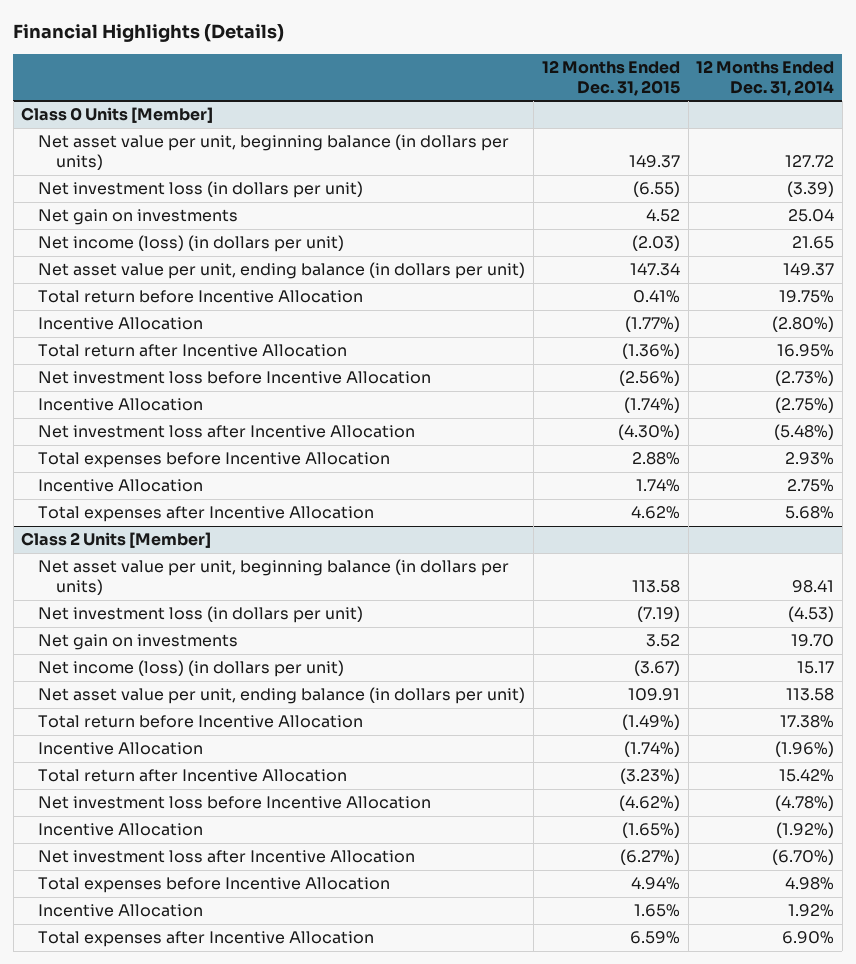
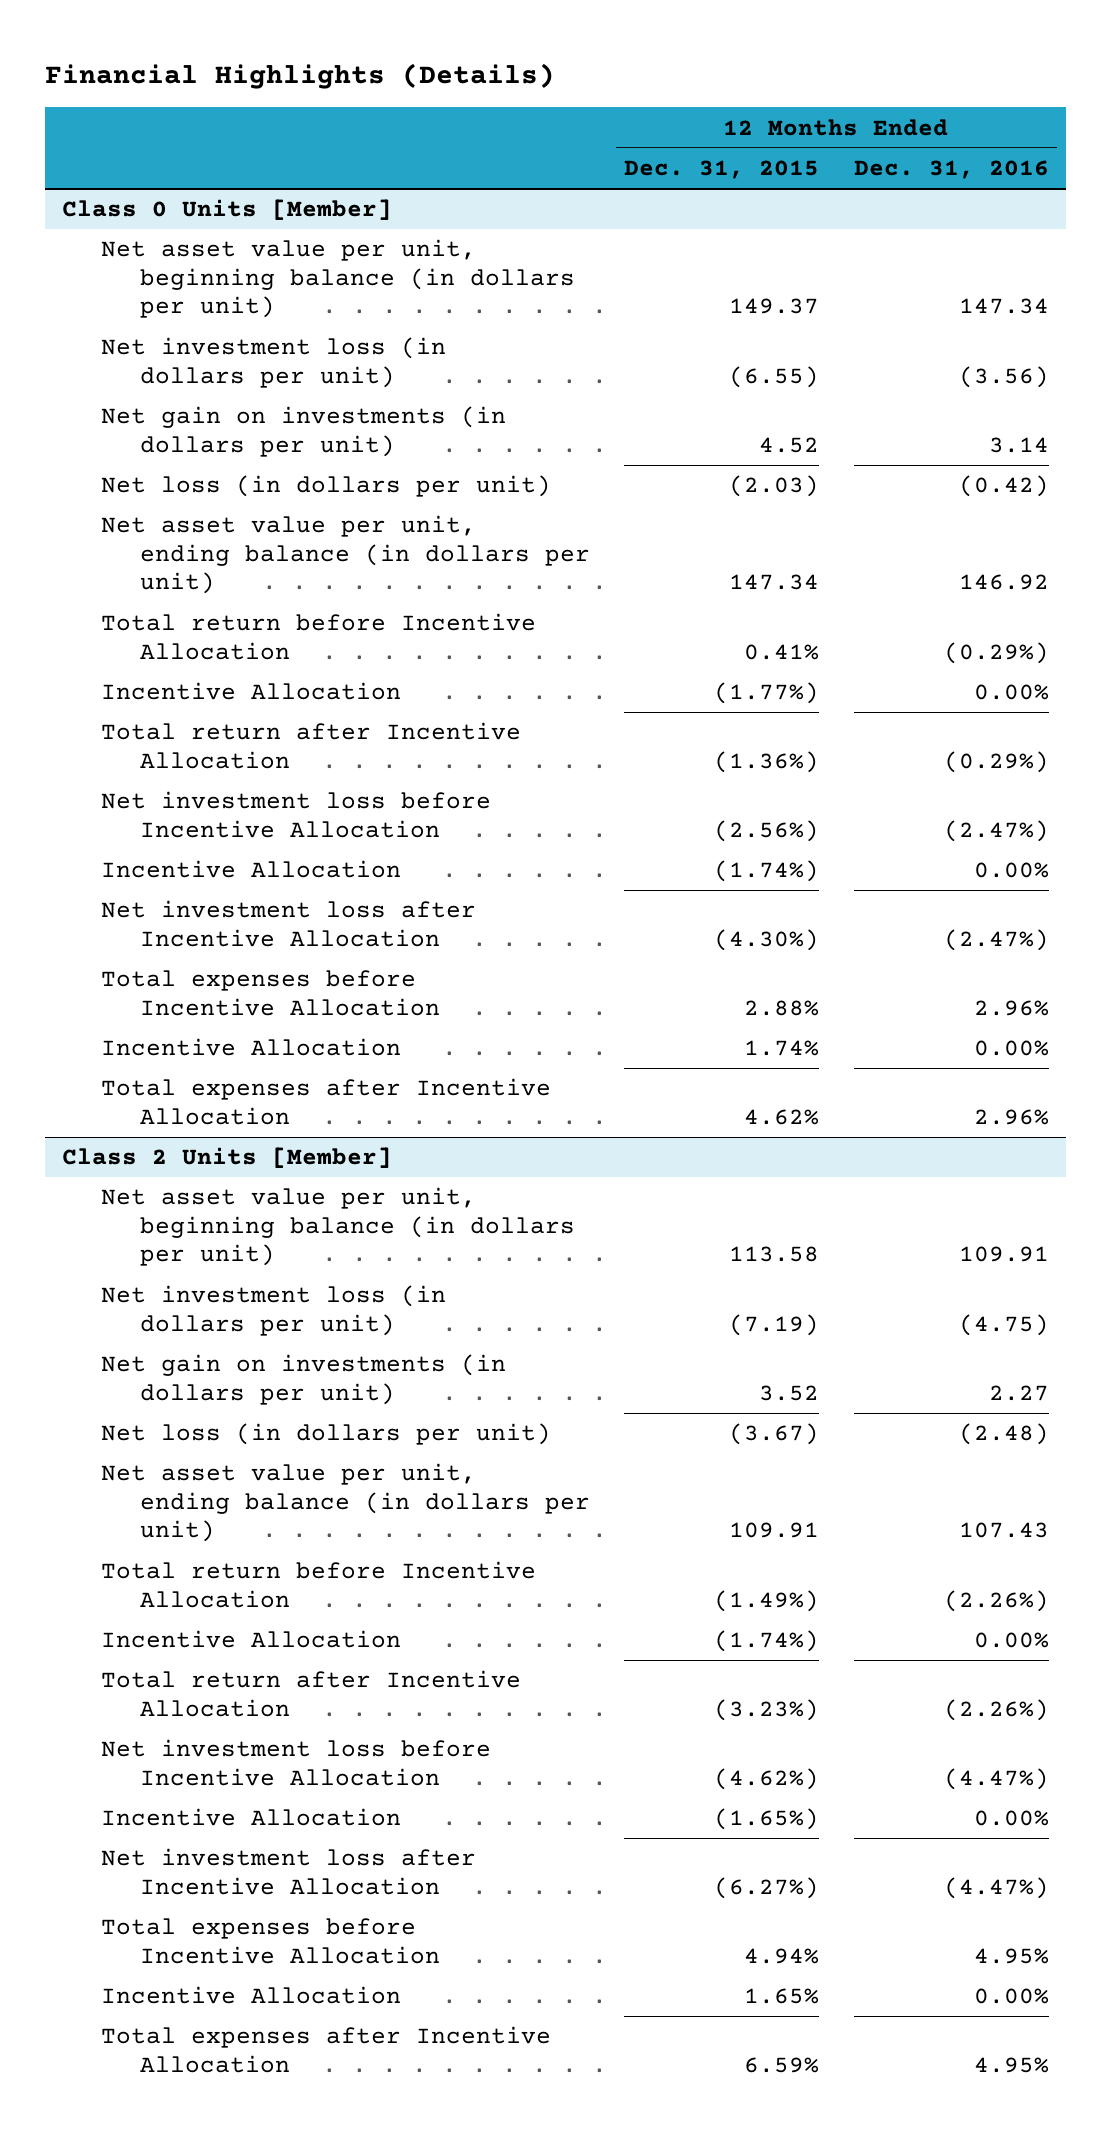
- | 12 Months Ended Dec. 31, 2015 | 12 Months Ended Dec. 31, 2014
+ | 12 Months Ended Dec. 31, 2015 | 12 Months Ended Dec. 31, 2016
@ Class 0 Units [Member]
- Net asset value per unit, beginning balance (in dollars per units) | 149.37 | 127.72
+ Net asset value per unit, beginning balance (in dollars per unit) | 149.37 | 147.34
- Net gain on investments | 4.52 | 25.04
- Net income (loss) (in dollars per unit) | (2.03) | 21.65
+ Net gain on investments (in dollars per unit) | 4.52 | 3.14
+ Net loss (in dollars per unit) | (2.03) | (0.42)
@ Class 2 Units [Member]
- Net asset value per unit, beginning balance (in dollars per units) | 113.58 | 98.41
+ Net asset value per unit, beginning balance (in dollars per unit) | 113.58 | 109.91
- Net gain on investments | 3.52 | 19.70
- Net income (loss) (in dollars per unit) | (3.67) | 15.17
+ Net gain on investments (in dollars per unit) | 3.52 | 2.27
+ Net loss (in dollars per unit) | (3.67) | (2.48)

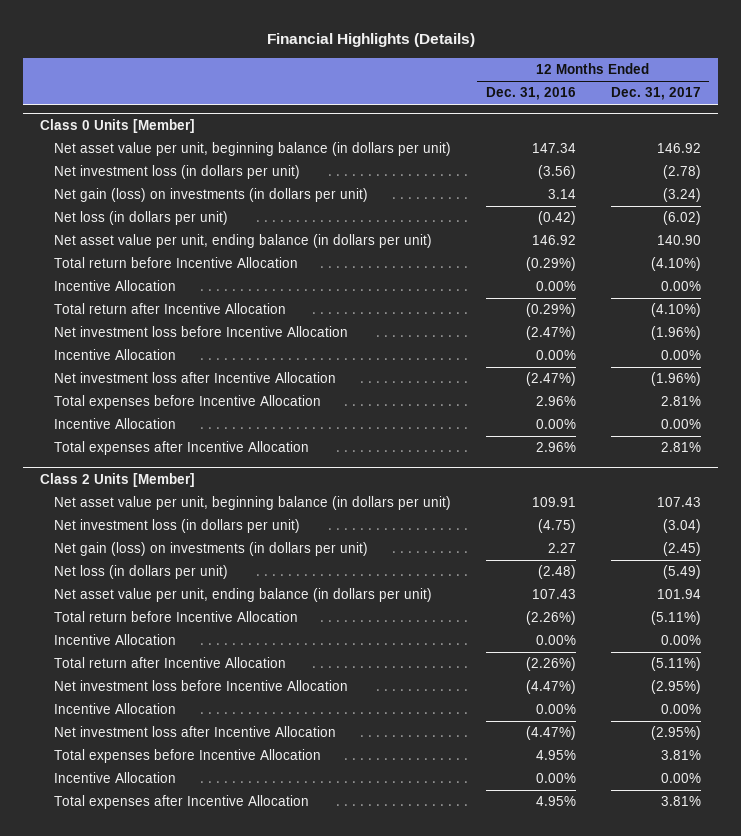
- | 12 Months Ended Dec. 31, 2015 | 12 Months Ended Dec. 31, 2016
+ | 12 Months Ended Dec. 31, 2016 | 12 Months Ended Dec. 31, 2017
@ Class 0 Units [Member]
- Net gain on investments (in dollars per unit) | 4.52 | 3.14
+ Net gain (loss) on investments (in dollars per unit) | 3.14 | (3.24)
@ Class 2 Units [Member]
- Net gain on investments (in dollars per unit) | 3.52 | 2.27
+ Net gain (loss) on investments (in dollars per unit) | 2.27 | (2.45)

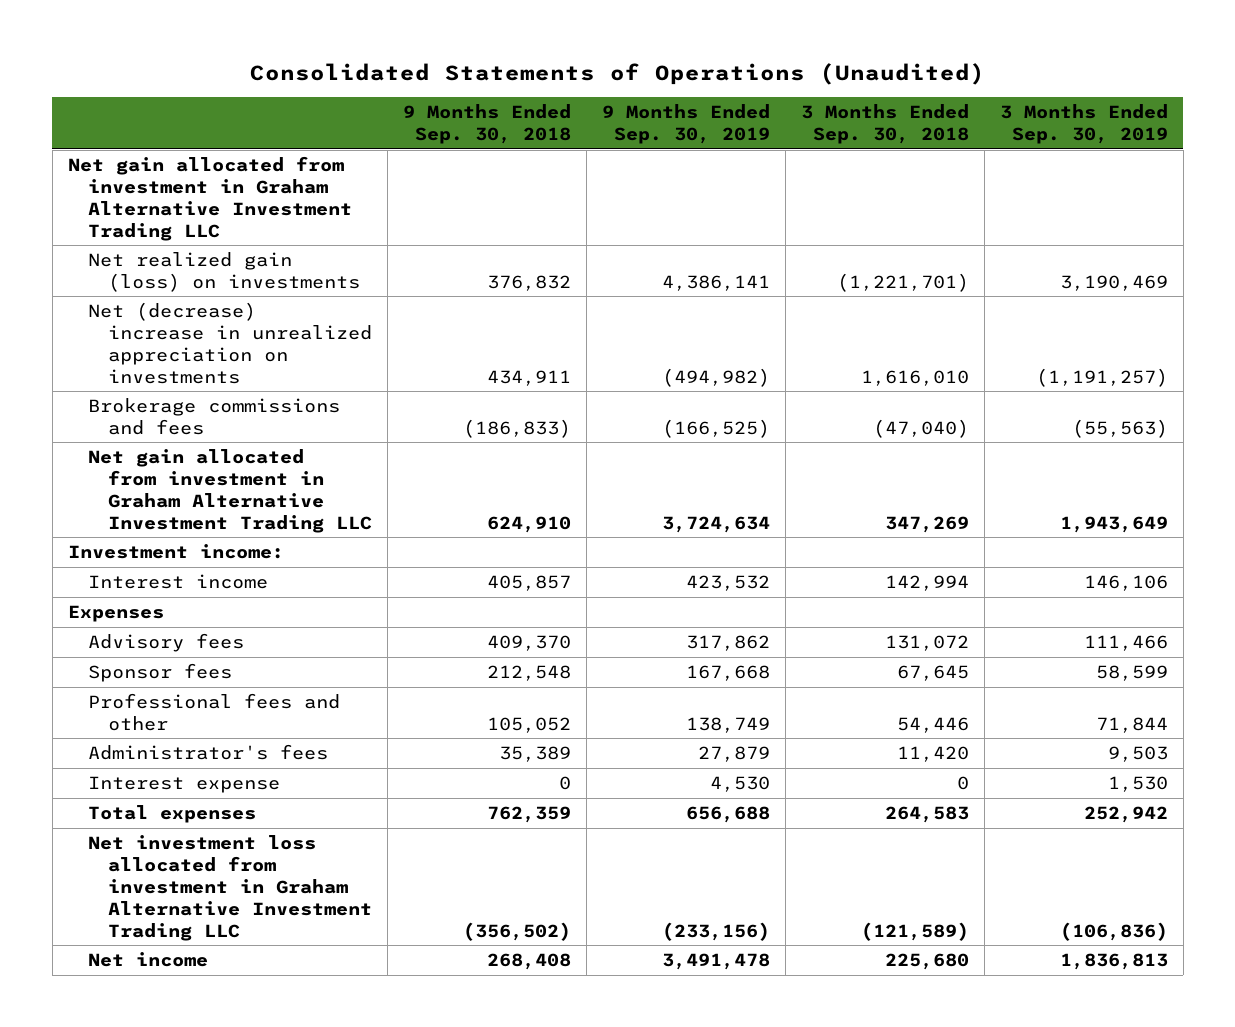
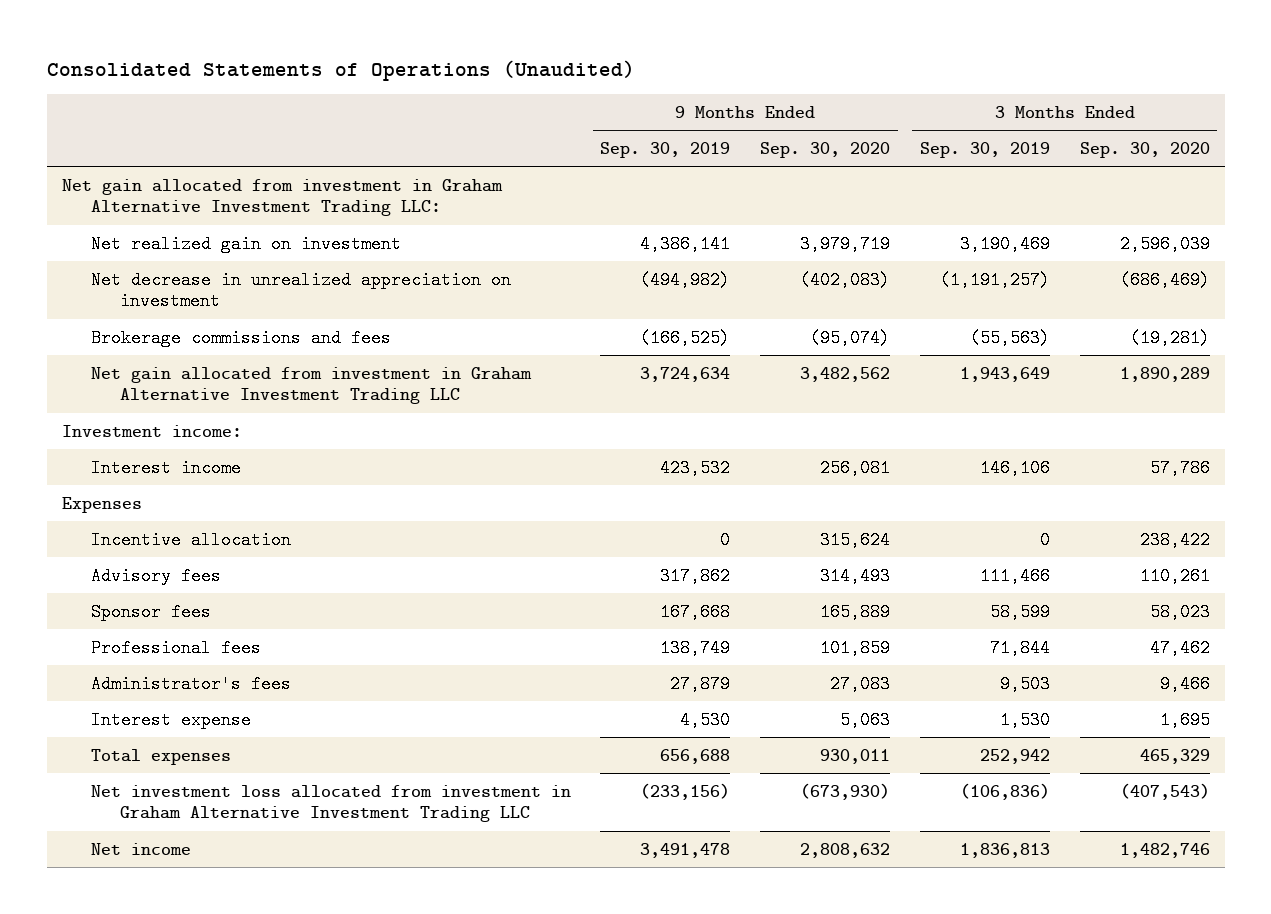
- | 9 Months Ended Sep. 30, 2018 | 9 Months Ended Sep. 30, 2019 | 3 Months Ended Sep. 30, 2018 | 3 Months Ended Sep. 30, 2019
+ | 9 Months Ended Sep. 30, 2019 | 9 Months Ended Sep. 30, 2020 | 3 Months Ended Sep. 30, 2019 | 3 Months Ended Sep. 30, 2020
- Net gain allocated from investment in Graham Alternative Investment Trading LLC
- Net realized gain (loss) on investments | 376,832 | 4,386,141 | (1,221,701) | 3,190,469
- Net (decrease) increase in unrealized appreciation on investments | 434,911 | (494,982) | 1,616,010 | (1,191,257)
+ Net gain allocated from investment in Graham Alternative Investment Trading LLC:
+ Net realized gain on investment | 4,386,141 | 3,979,719 | 3,190,469 | 2,596,039
+ Net decrease in unrealized appreciation on investment | (494,982) | (402,083) | (1,191,257) | (686,469)
+ Incentive allocation | 0 | 315,624 | 0 | 238,422
- Professional fees and other | 105,052 | 138,749 | 54,446 | 71,844
+ Professional fees | 138,749 | 101,859 | 71,844 | 47,462

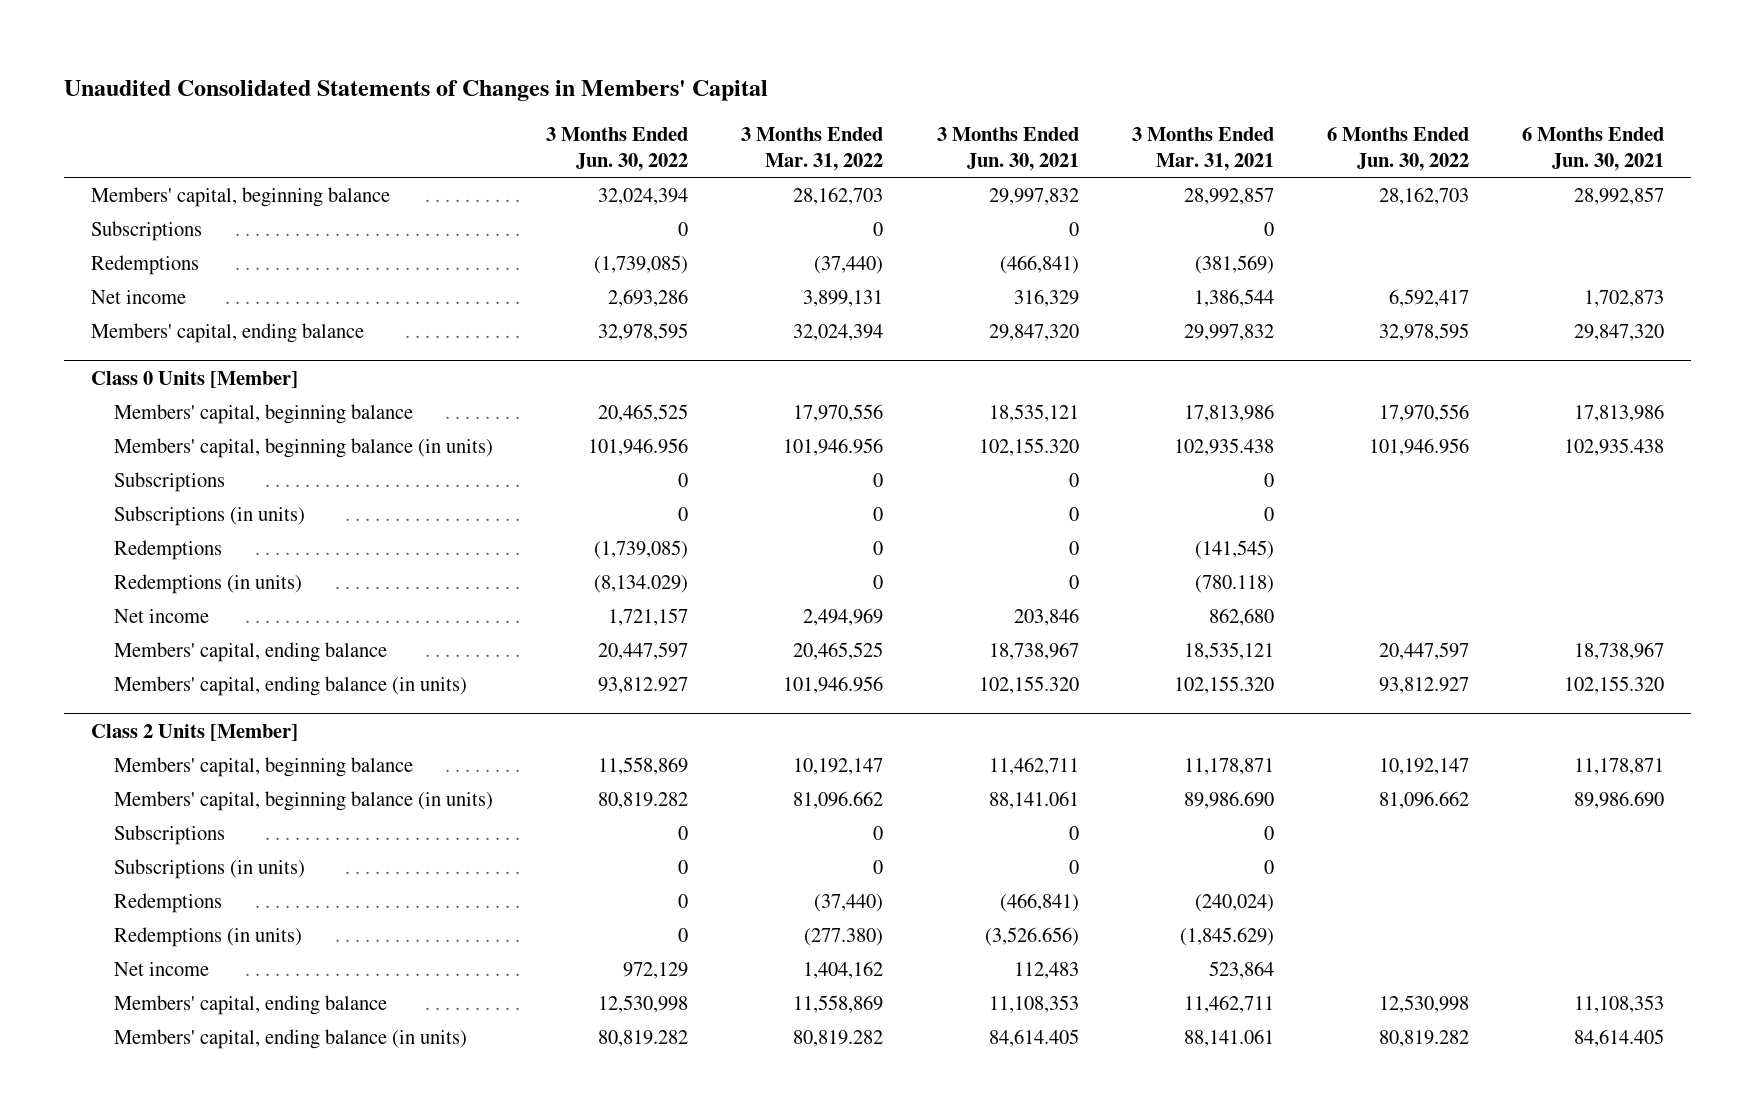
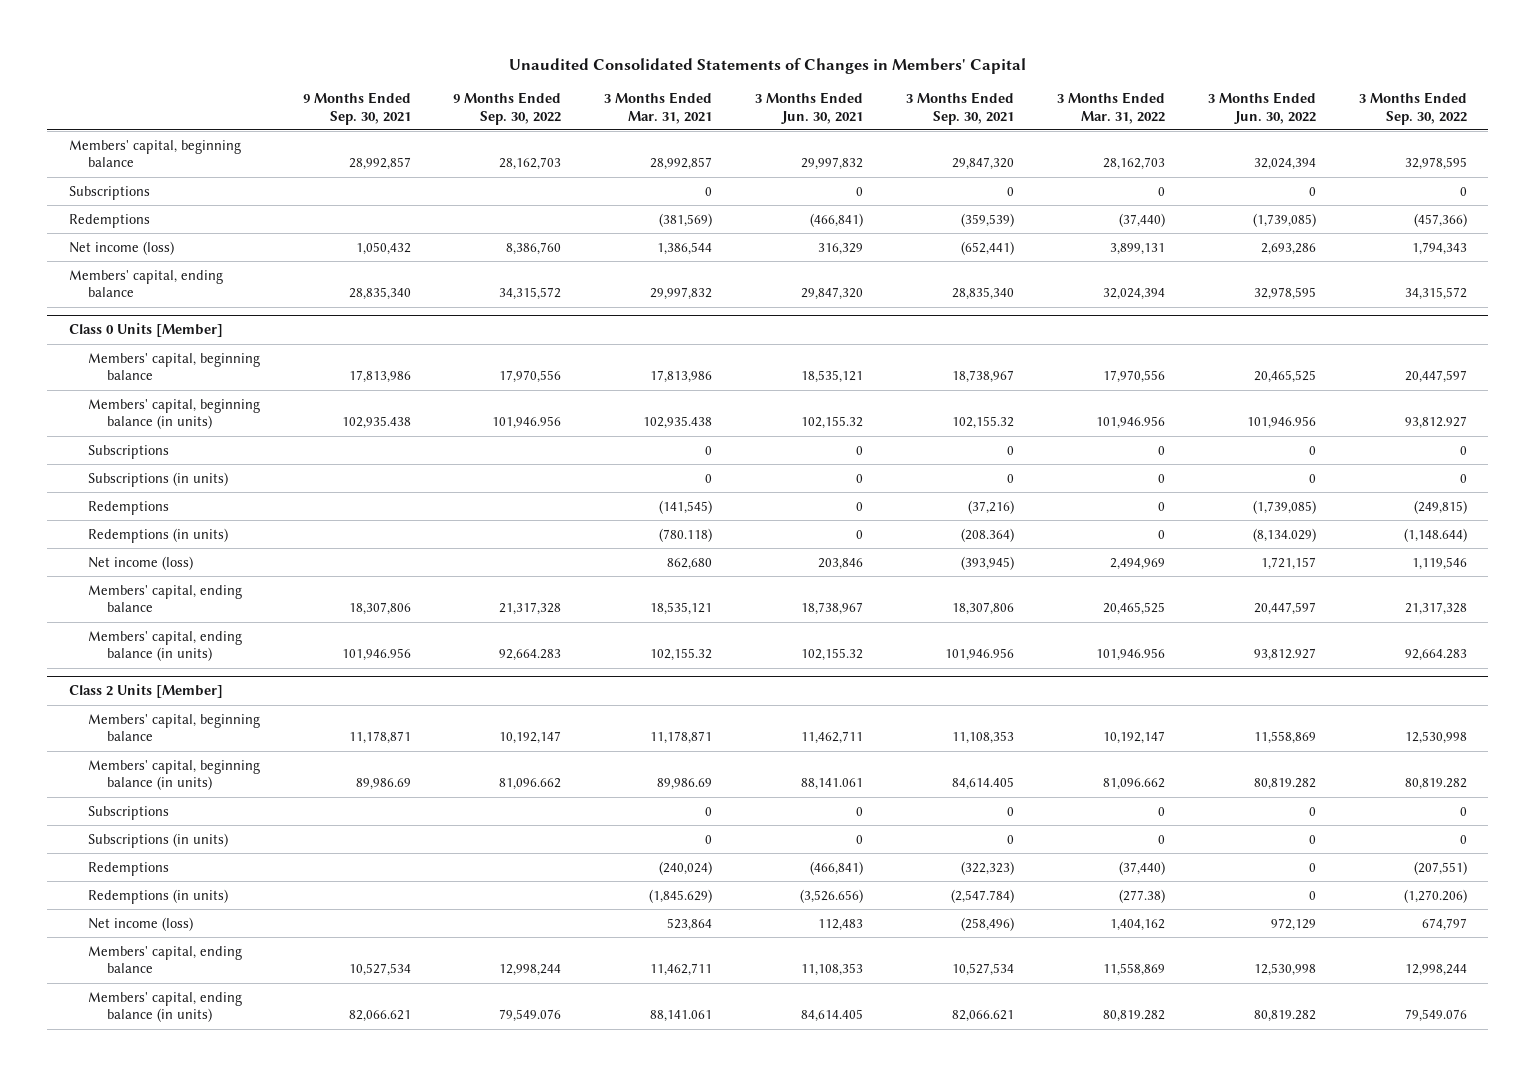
- | 3 Months Ended Jun. 30, 2022 | 3 Months Ended Mar. 31, 2022 | 3 Months Ended Jun. 30, 2021 | 3 Months Ended Mar. 31, 2021 | 6 Months Ended Jun. 30, 2022 | 6 Months Ended Jun. 30, 2021
+ | 9 Months Ended Sep. 30, 2021 | 9 Months Ended Sep. 30, 2022 | 3 Months Ended Mar. 31, 2021 | 3 Months Ended Jun. 30, 2021 | 3 Months Ended Sep. 30, 2021 | 3 Months Ended Mar. 31, 2022 | 3 Months Ended Jun. 30, 2022 | 3 Months Ended Sep. 30, 2022
- Net income | 2,693,286 | 3,899,131 | 316,329 | 1,386,544 | 6,592,417 | 1,702,873
+ Net income (loss) | 1,050,432 | 8,386,760 | 1,386,544 | 316,329 | (652,441) | 3,899,131 | 2,693,286 | 1,794,343
@ Class 0 Units [Member]
- Members' capital, beginning balance (in units) | 101,946.956 | 101,946.956 | 102,155.320 | 102,935.438 | 101,946.956 | 102,935.438
+ Members' capital, beginning balance (in units) | 102,935.438 | 101,946.956 | 102,935.438 | 102,155.32 | 102,155.32 | 101,946.956 | 101,946.956 | 93,812.927
- Net income | 1,721,157 | 2,494,969 | 203,846 | 862,680 | |
+ Net income (loss) | | | 862,680 | 203,846 | (393,945) | 2,494,969 | 1,721,157 | 1,119,546
- Members' capital, ending balance (in units) | 93,812.927 | 101,946.956 | 102,155.320 | 102,155.320 | 93,812.927 | 102,155.320
+ Members' capital, ending balance (in units) | 101,946.956 | 92,664.283 | 102,155.32 | 102,155.32 | 101,946.956 | 101,946.956 | 93,812.927 | 92,664.283
@ Class 2 Units [Member]
- Members' capital, beginning balance (in units) | 80,819.282 | 81,096.662 | 88,141.061 | 89,986.690 | 81,096.662 | 89,986.690
+ Members' capital, beginning balance (in units) | 89,986.69 | 81,096.662 | 89,986.69 | 88,141.061 | 84,614.405 | 81,096.662 | 80,819.282 | 80,819.282
- Redemptions (in units) | 0 | (277.380) | (3,526.656) | (1,845.629) | |
- Net income | 972,129 | 1,404,162 | 112,483 | 523,864 | |
+ Redemptions (in units) | | | (1,845.629) | (3,526.656) | (2,547.784) | (277.38) | 0 | (1,270.206)
+ Net income (loss) | | | 523,864 | 112,483 | (258,496) | 1,404,162 | 972,129 | 674,797

